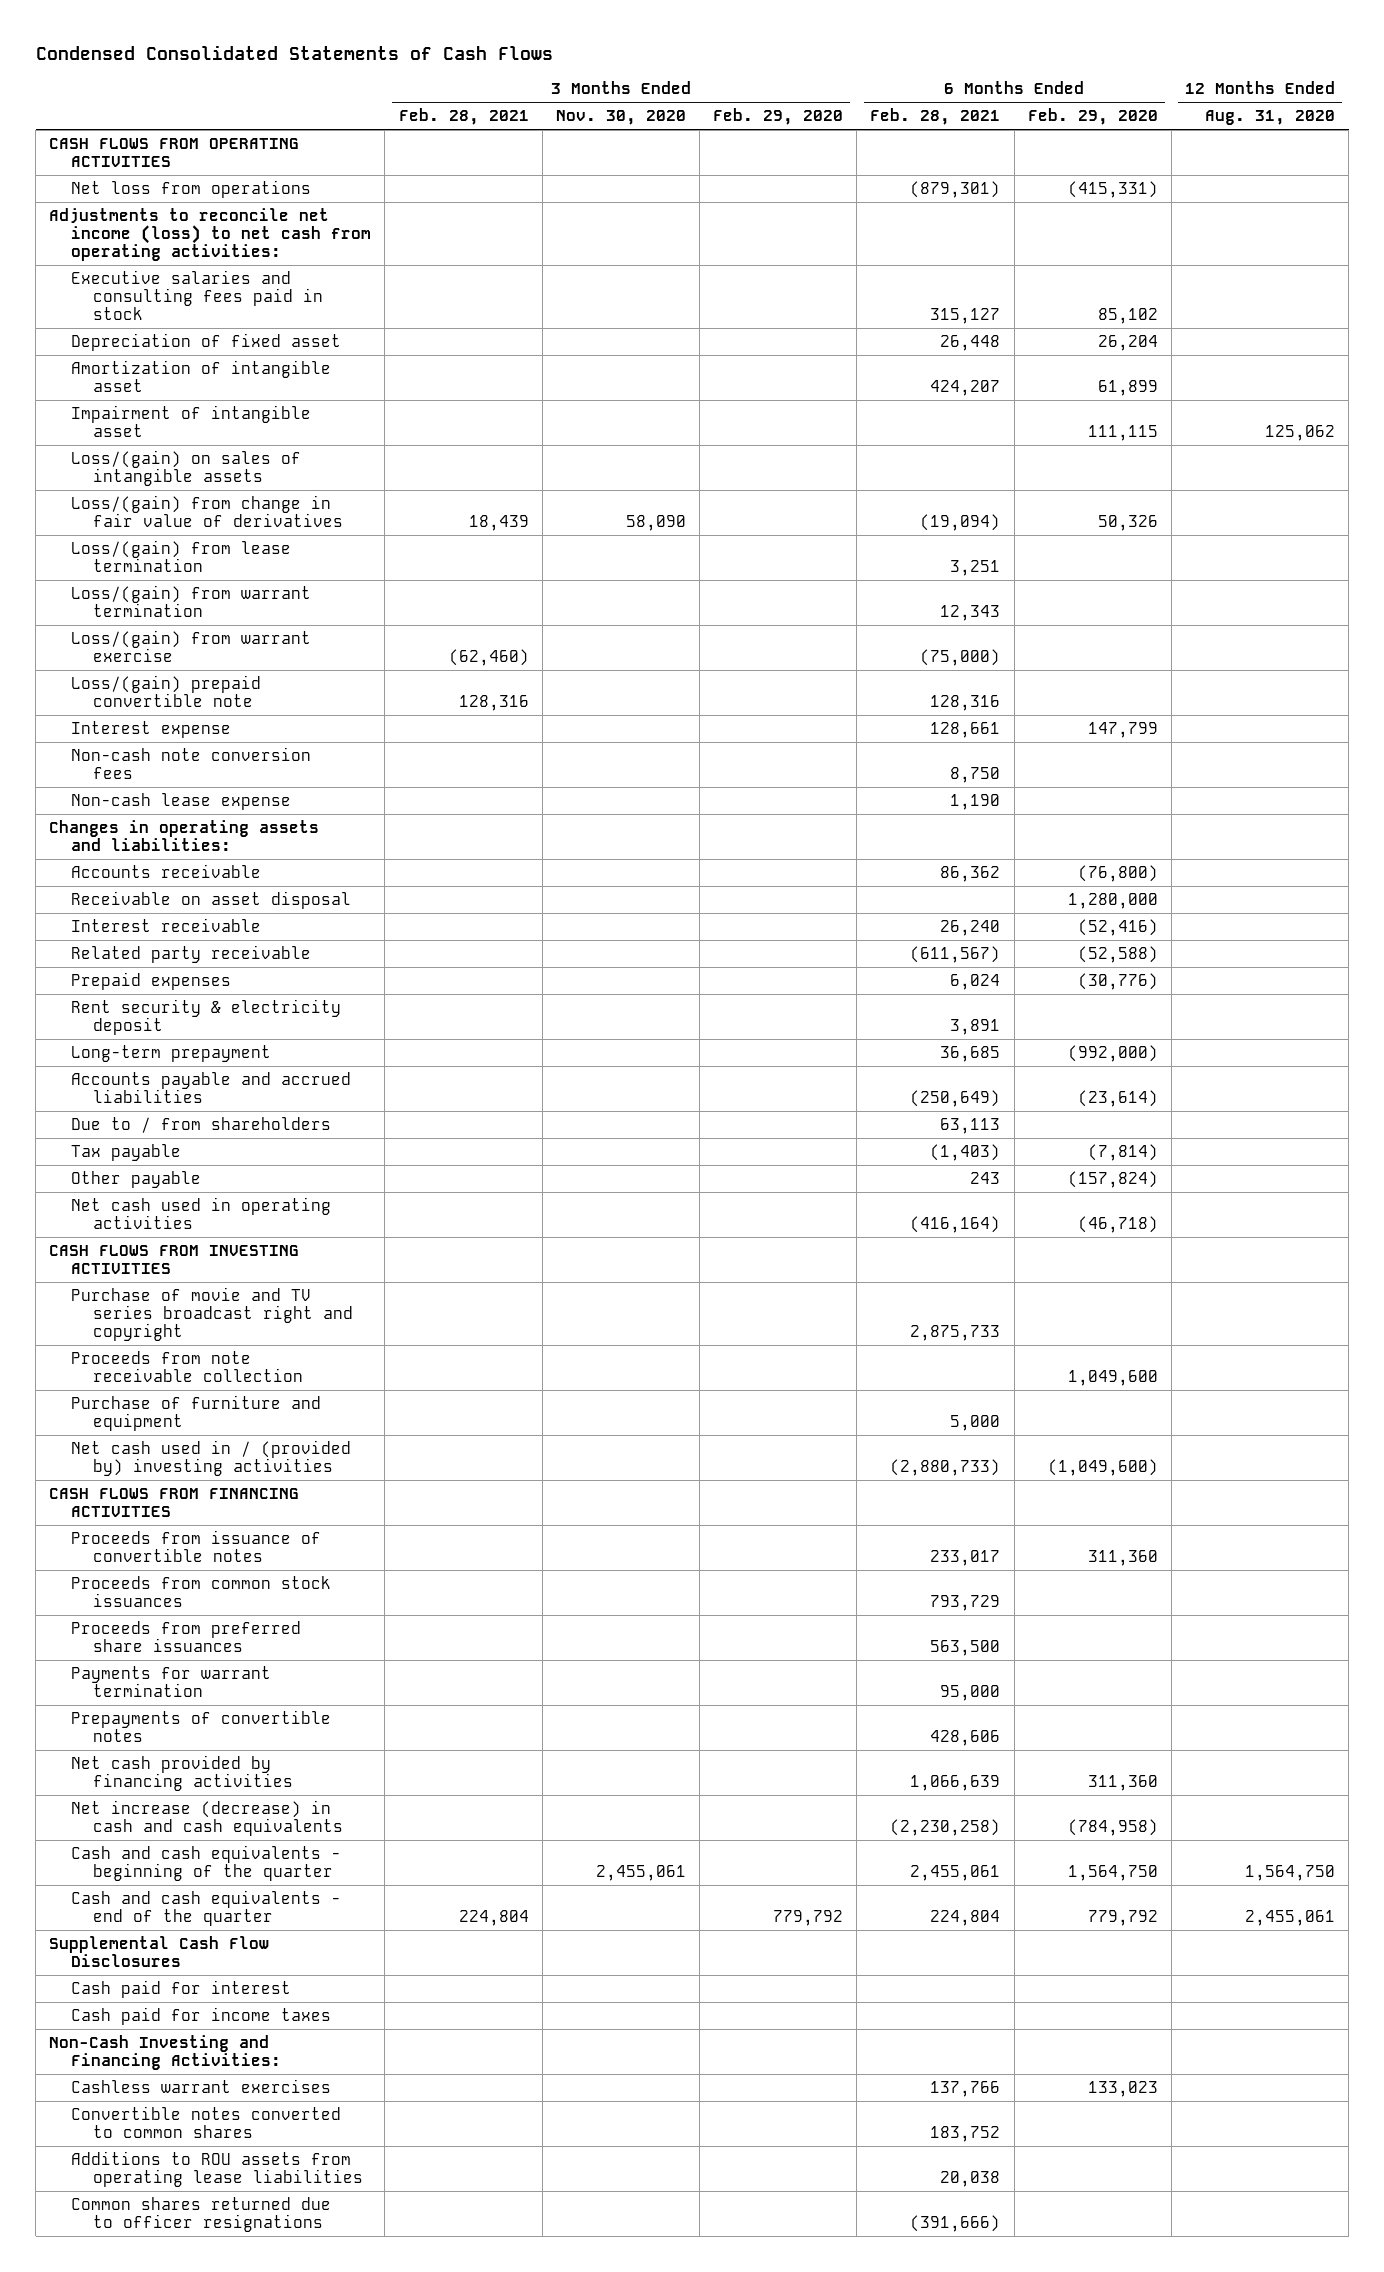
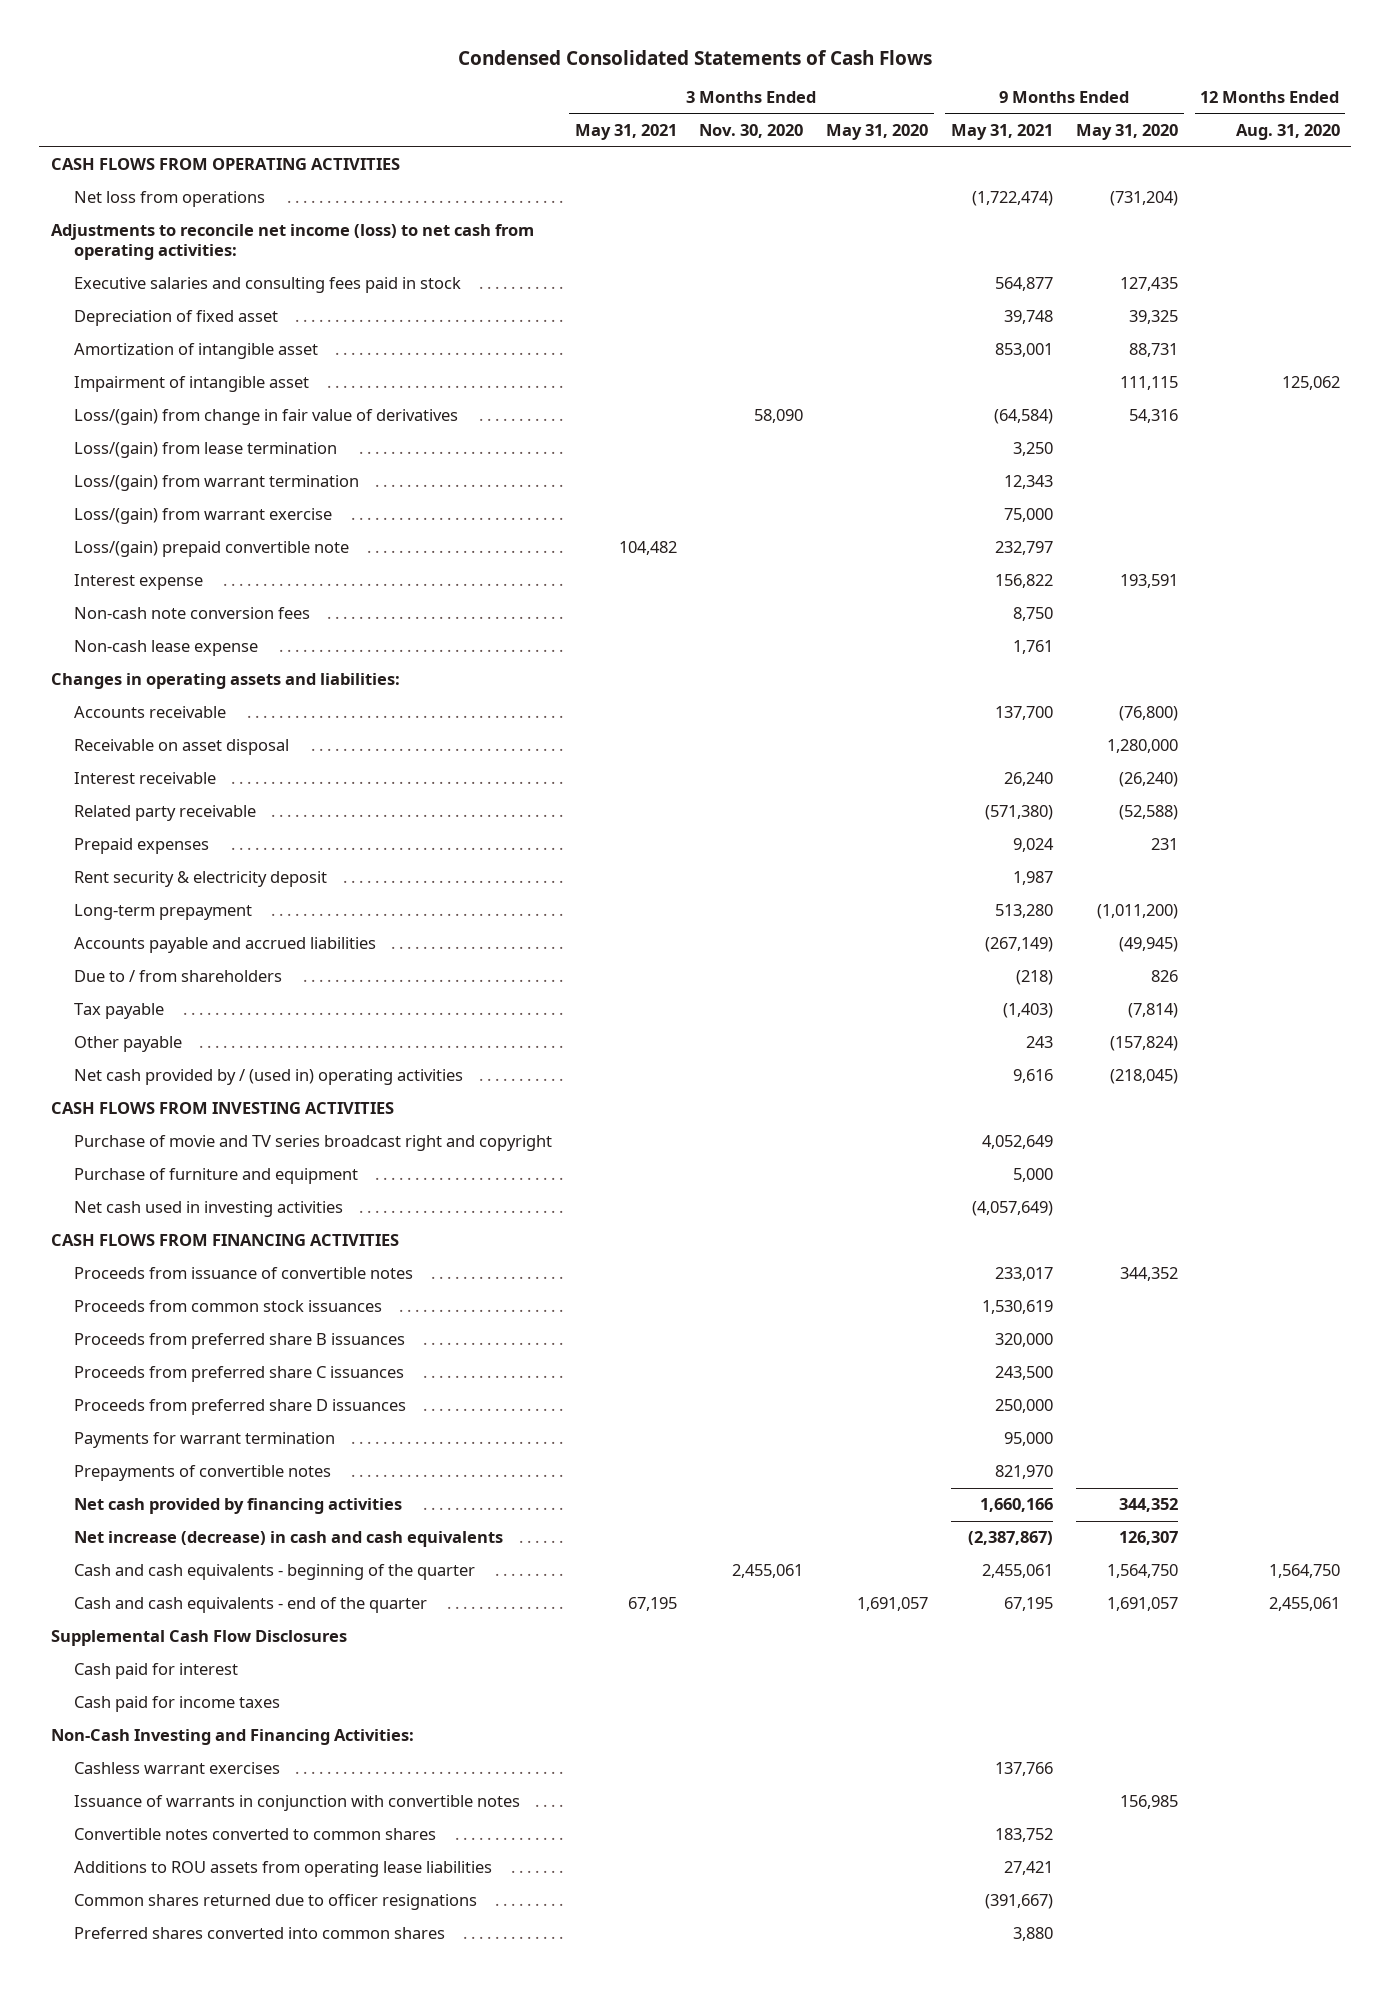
- | 3 Months Ended Feb. 28, 2021 | 3 Months Ended Nov. 30, 2020 | 3 Months Ended Feb. 29, 2020 | 6 Months Ended Feb. 28, 2021 | 6 Months Ended Feb. 29, 2020 | 12 Months Ended Aug. 31, 2020
+ | 3 Months Ended May 31, 2021 | 3 Months Ended Nov. 30, 2020 | 3 Months Ended May 31, 2020 | 9 Months Ended May 31, 2021 | 9 Months Ended May 31, 2020 | 12 Months Ended Aug. 31, 2020
- Loss/(gain) on sales of intangible assets
- Net cash used in operating activities | | | | (416,164) | (46,718) |
+ Net cash provided by / (used in) operating activities | | | | 9,616 | (218,045) |
- Proceeds from note receivable collection | | | | | 1,049,600 |
- Net cash used in / (provided by) investing activities | | | | (2,880,733) | (1,049,600) |
+ Net cash used in investing activities | | | | (4,057,649) | |
- Proceeds from preferred share issuances | | | | 563,500 | |
+ Proceeds from preferred share B issuances | | | | 320,000 | |
+ Proceeds from preferred share C issuances | | | | 243,500 | |
+ Proceeds from preferred share D issuances | | | | 250,000 | |
+ Issuance of warrants in conjunction with convertible notes | | | | | 156,985 |
+ Preferred shares converted into common shares | | | | 3,880 | |

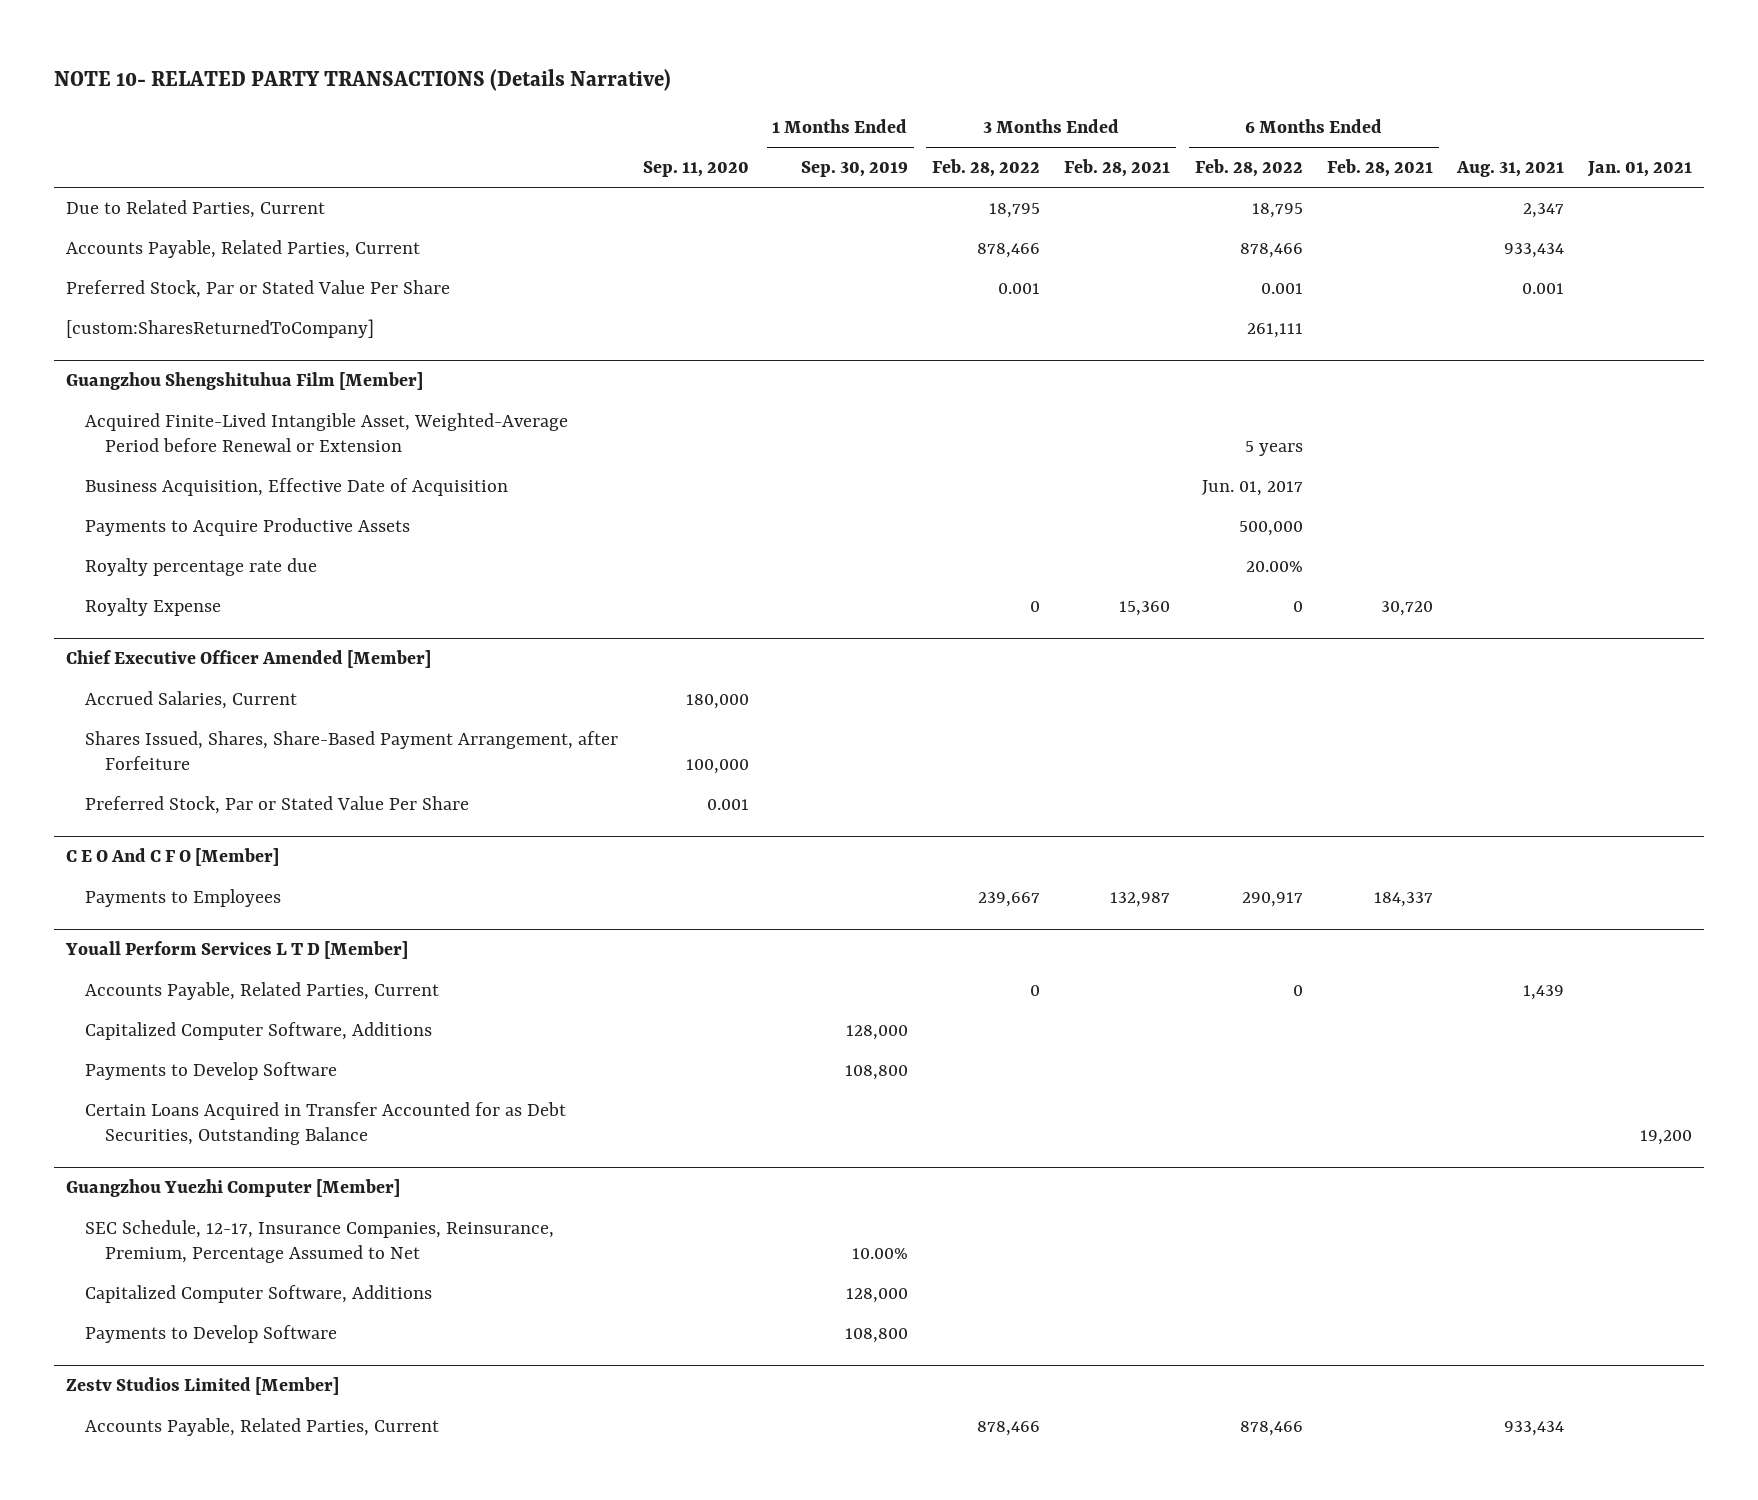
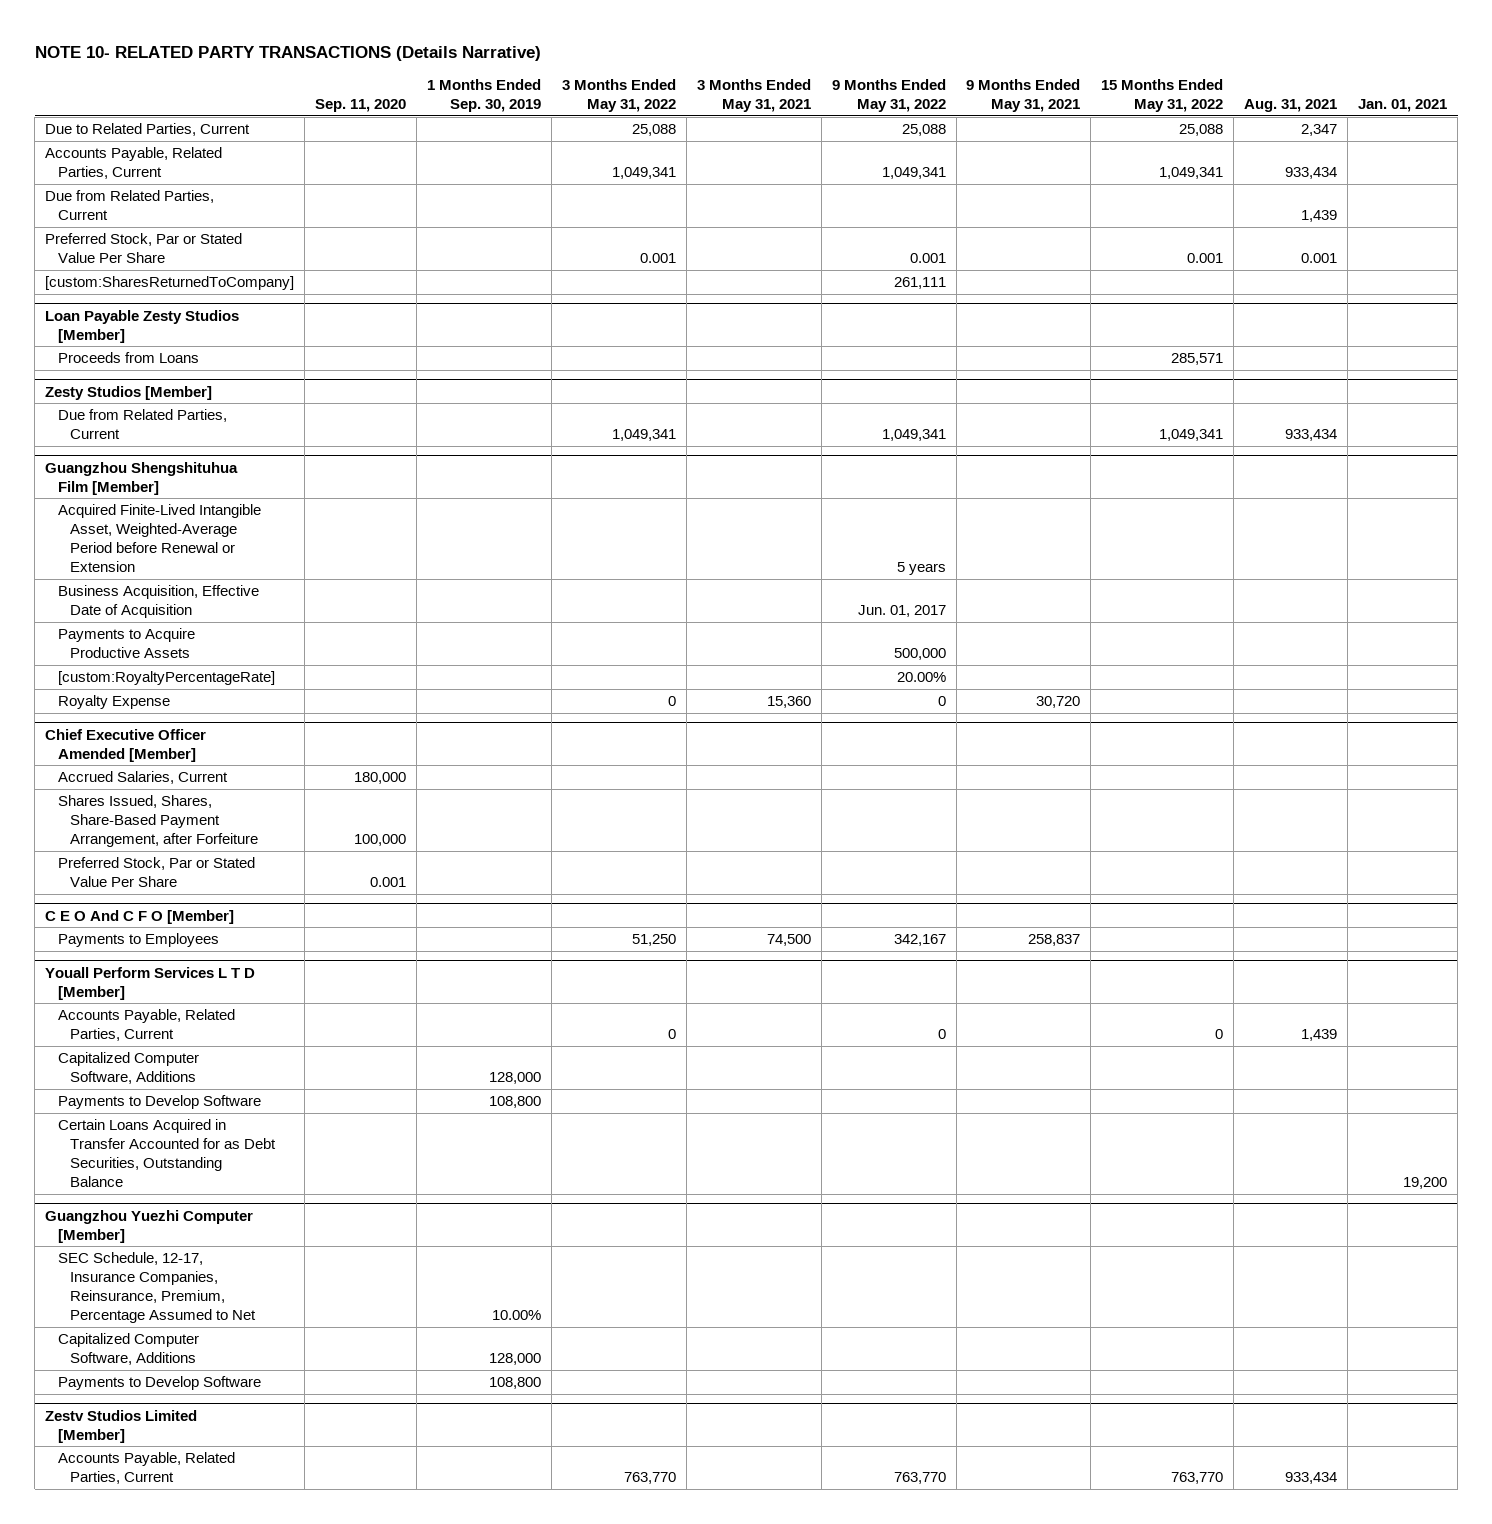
- | Sep. 11, 2020 | 1 Months Ended Sep. 30, 2019 | 3 Months Ended Feb. 28, 2022 | 3 Months Ended Feb. 28, 2021 | 6 Months Ended Feb. 28, 2022 | 6 Months Ended Feb. 28, 2021 | Aug. 31, 2021 | Jan. 01, 2021
+ | Sep. 11, 2020 | 1 Months Ended Sep. 30, 2019 | 3 Months Ended May 31, 2022 | 3 Months Ended May 31, 2021 | 9 Months Ended May 31, 2022 | 9 Months Ended May 31, 2021 | 15 Months Ended May 31, 2022 | Aug. 31, 2021 | Jan. 01, 2021
+ Due from Related Parties, Current | | | | | | | | 1,439 |
+ Loan Payable Zesty Studios [Member]
+ Proceeds from Loans | | | | | | | 285,571 | |
+ Zesty Studios [Member]
+ Due from Related Parties, Current | | | 1,049,341 | | 1,049,341 | | 1,049,341 | 933,434 |
@ Guangzhou Shengshituhua Film [Member]
- Royalty percentage rate due | | | | | 20.00% | | |
+ [custom:RoyaltyPercentageRate] | | | | | 20.00% | | | |

